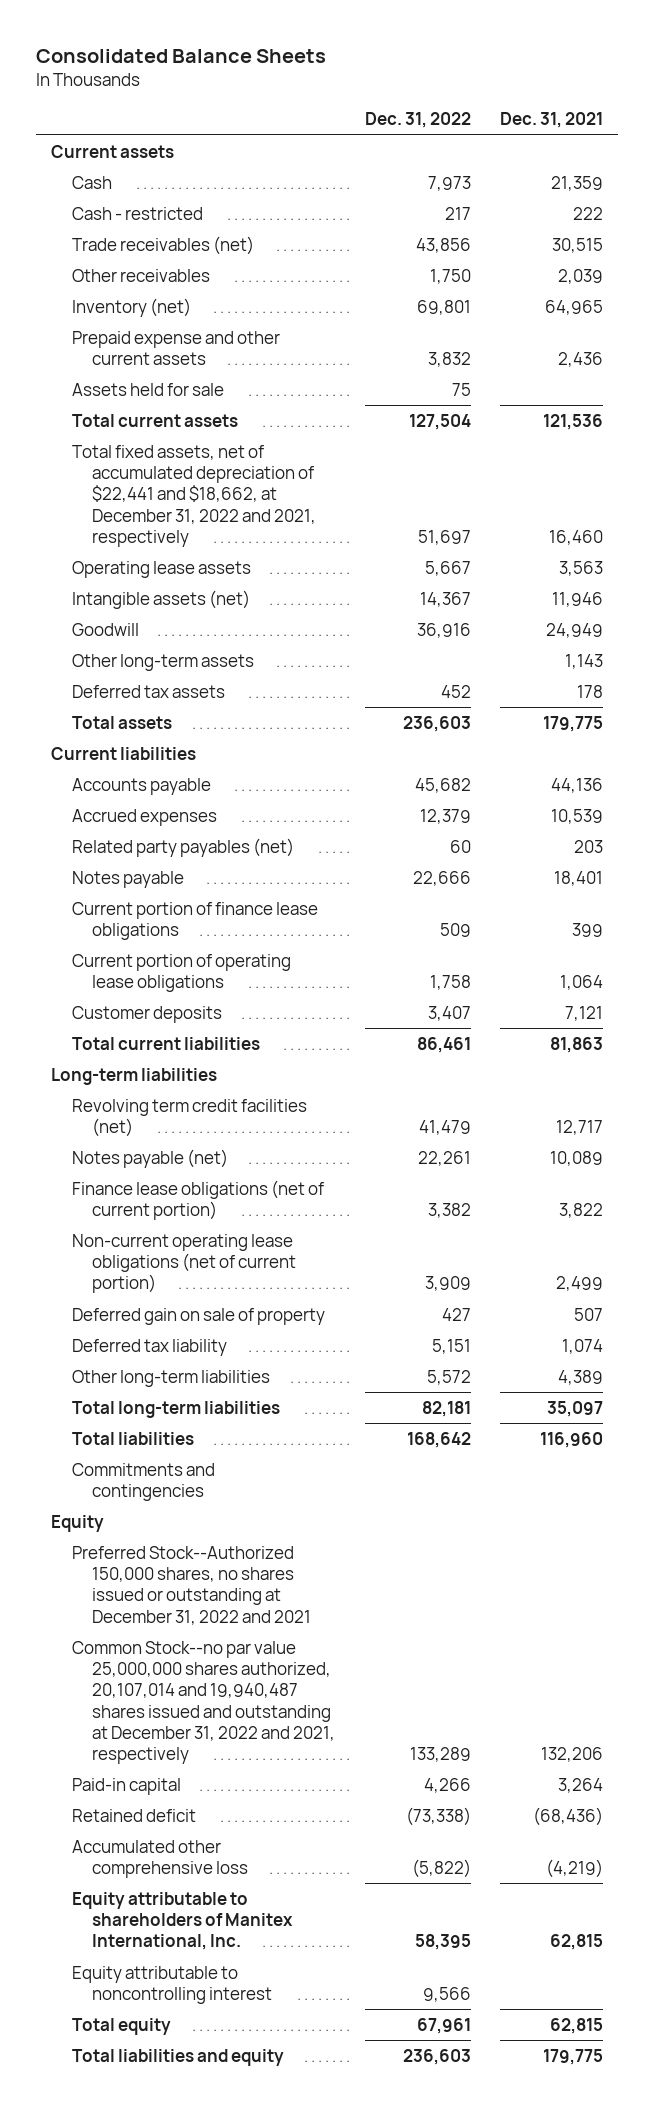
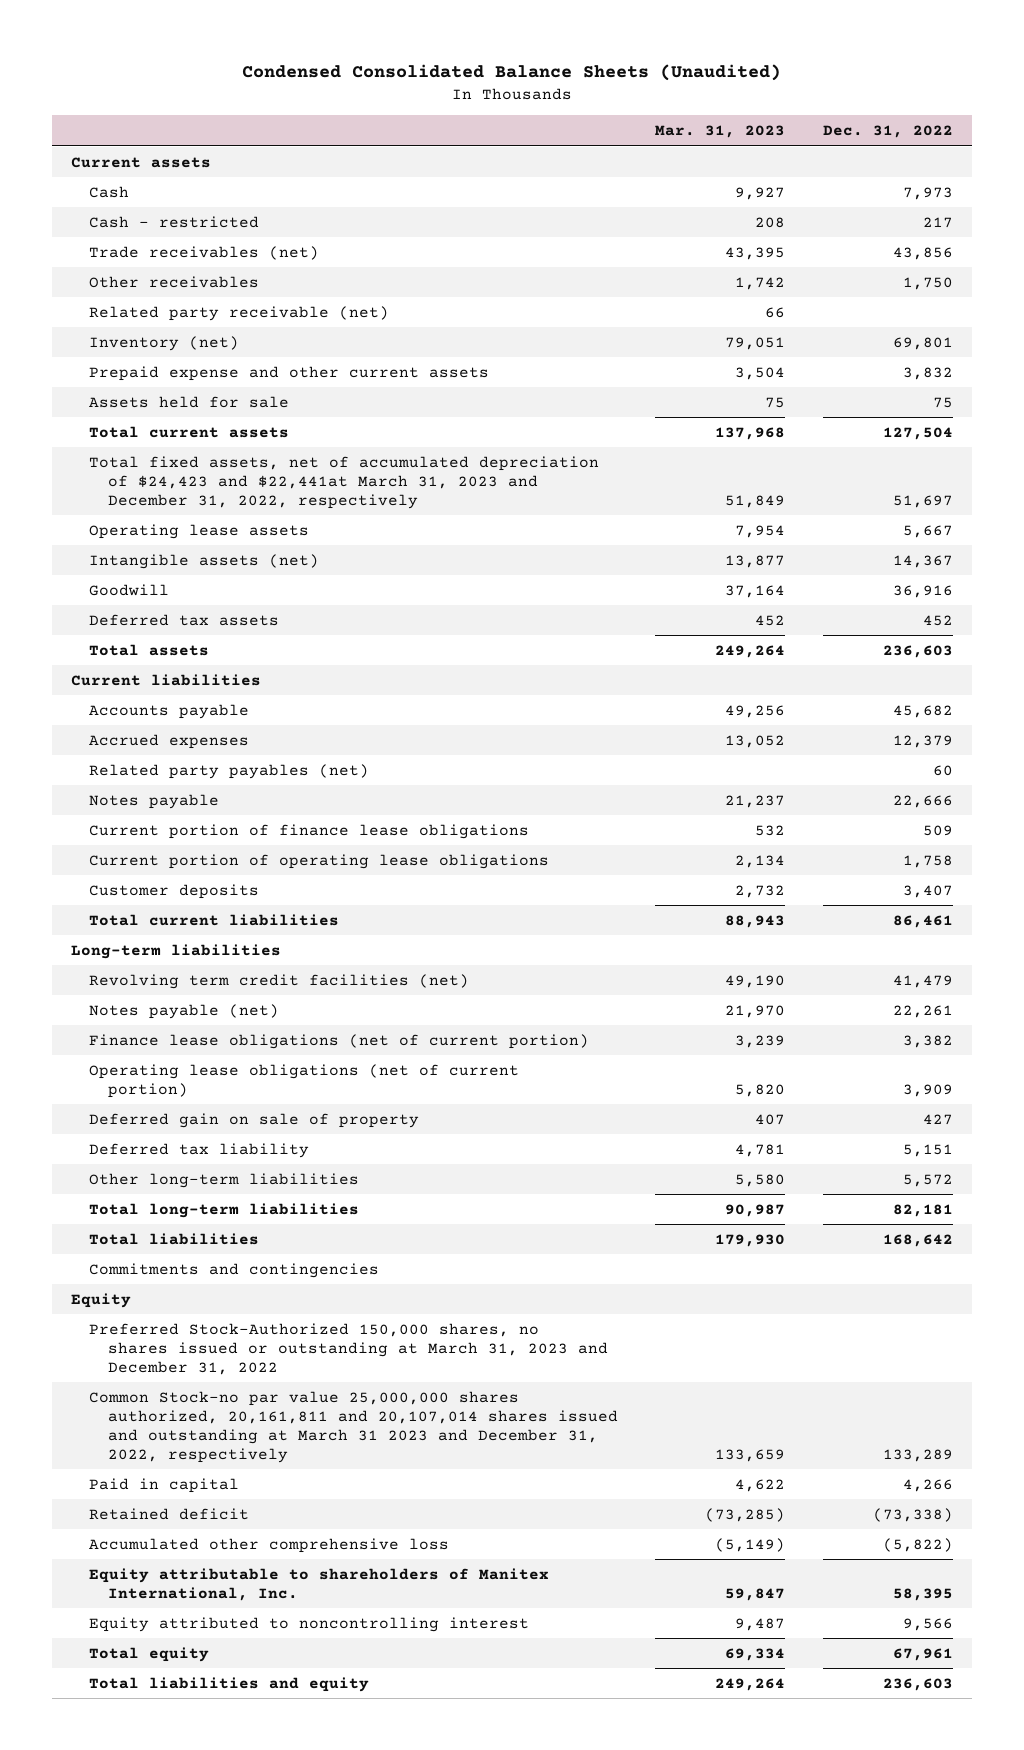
- Consolidated Balance Sheets
+ Condensed Consolidated Balance Sheets (Unaudited)
- | Dec. 31, 2022 | Dec. 31, 2021
+ | Mar. 31, 2023 | Dec. 31, 2022
+ Related party receivable (net) | 66 |
- Total fixed assets, net of accumulated depreciation of $22,441 and $18,662, at December 31, 2022 and 2021, respectively | 51,697 | 16,460
+ Total fixed assets, net of accumulated depreciation of $24,423 and $22,441at March 31, 2023 and December 31, 2022, respectively | 51,849 | 51,697
- Other long-term assets | | 1,143
- Non-current operating lease obligations (net of current portion) | 3,909 | 2,499
+ Operating lease obligations (net of current portion) | 5,820 | 3,909
- Preferred Stock--Authorized 150,000 shares, no shares issued or outstanding at December 31, 2022 and 2021
- Common Stock--no par value 25,000,000 shares authorized, 20,107,014 and 19,940,487 shares issued and outstanding at December 31, 2022 and 2021, respectively | 133,289 | 132,206
- Paid-in capital | 4,266 | 3,264
+ Preferred Stock-Authorized 150,000 shares, no shares issued or outstanding at March 31, 2023 and December 31, 2022
+ Common Stock-no par value 25,000,000 shares authorized, 20,161,811 and 20,107,014 shares issued and outstanding at March 31 2023 and December 31, 2022, respectively | 133,659 | 133,289
+ Paid in capital | 4,622 | 4,266
- Equity attributable to noncontrolling interest | 9,566 |
+ Equity attributed to noncontrolling interest | 9,487 | 9,566

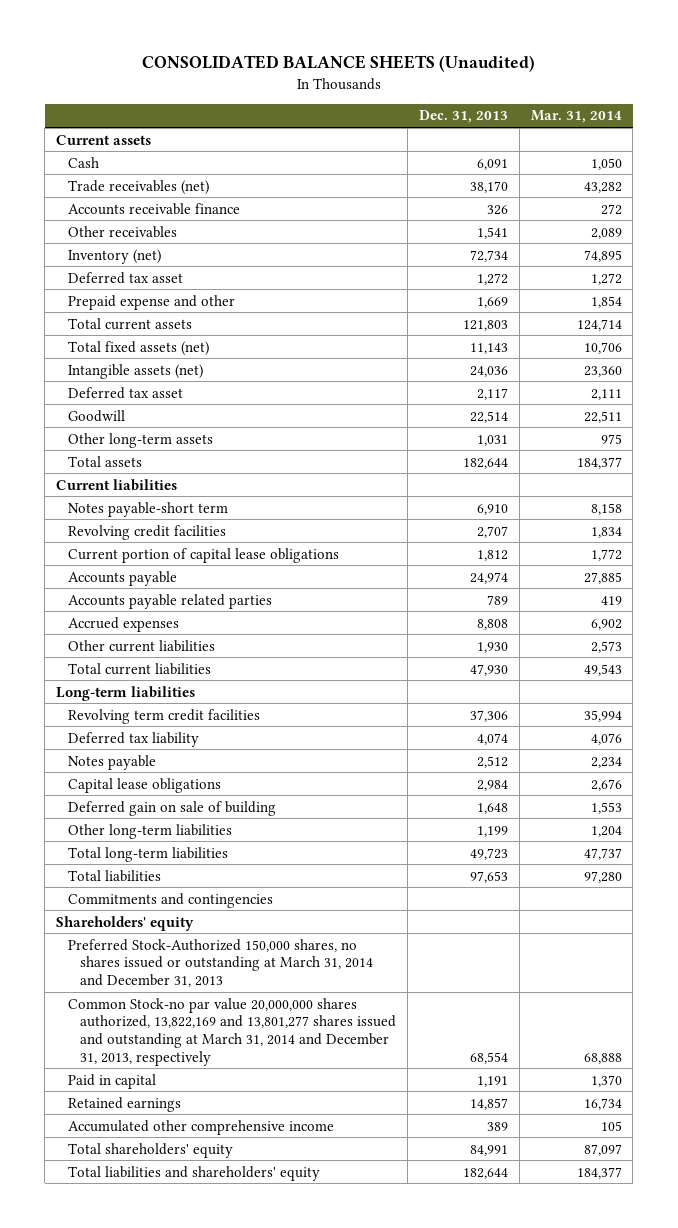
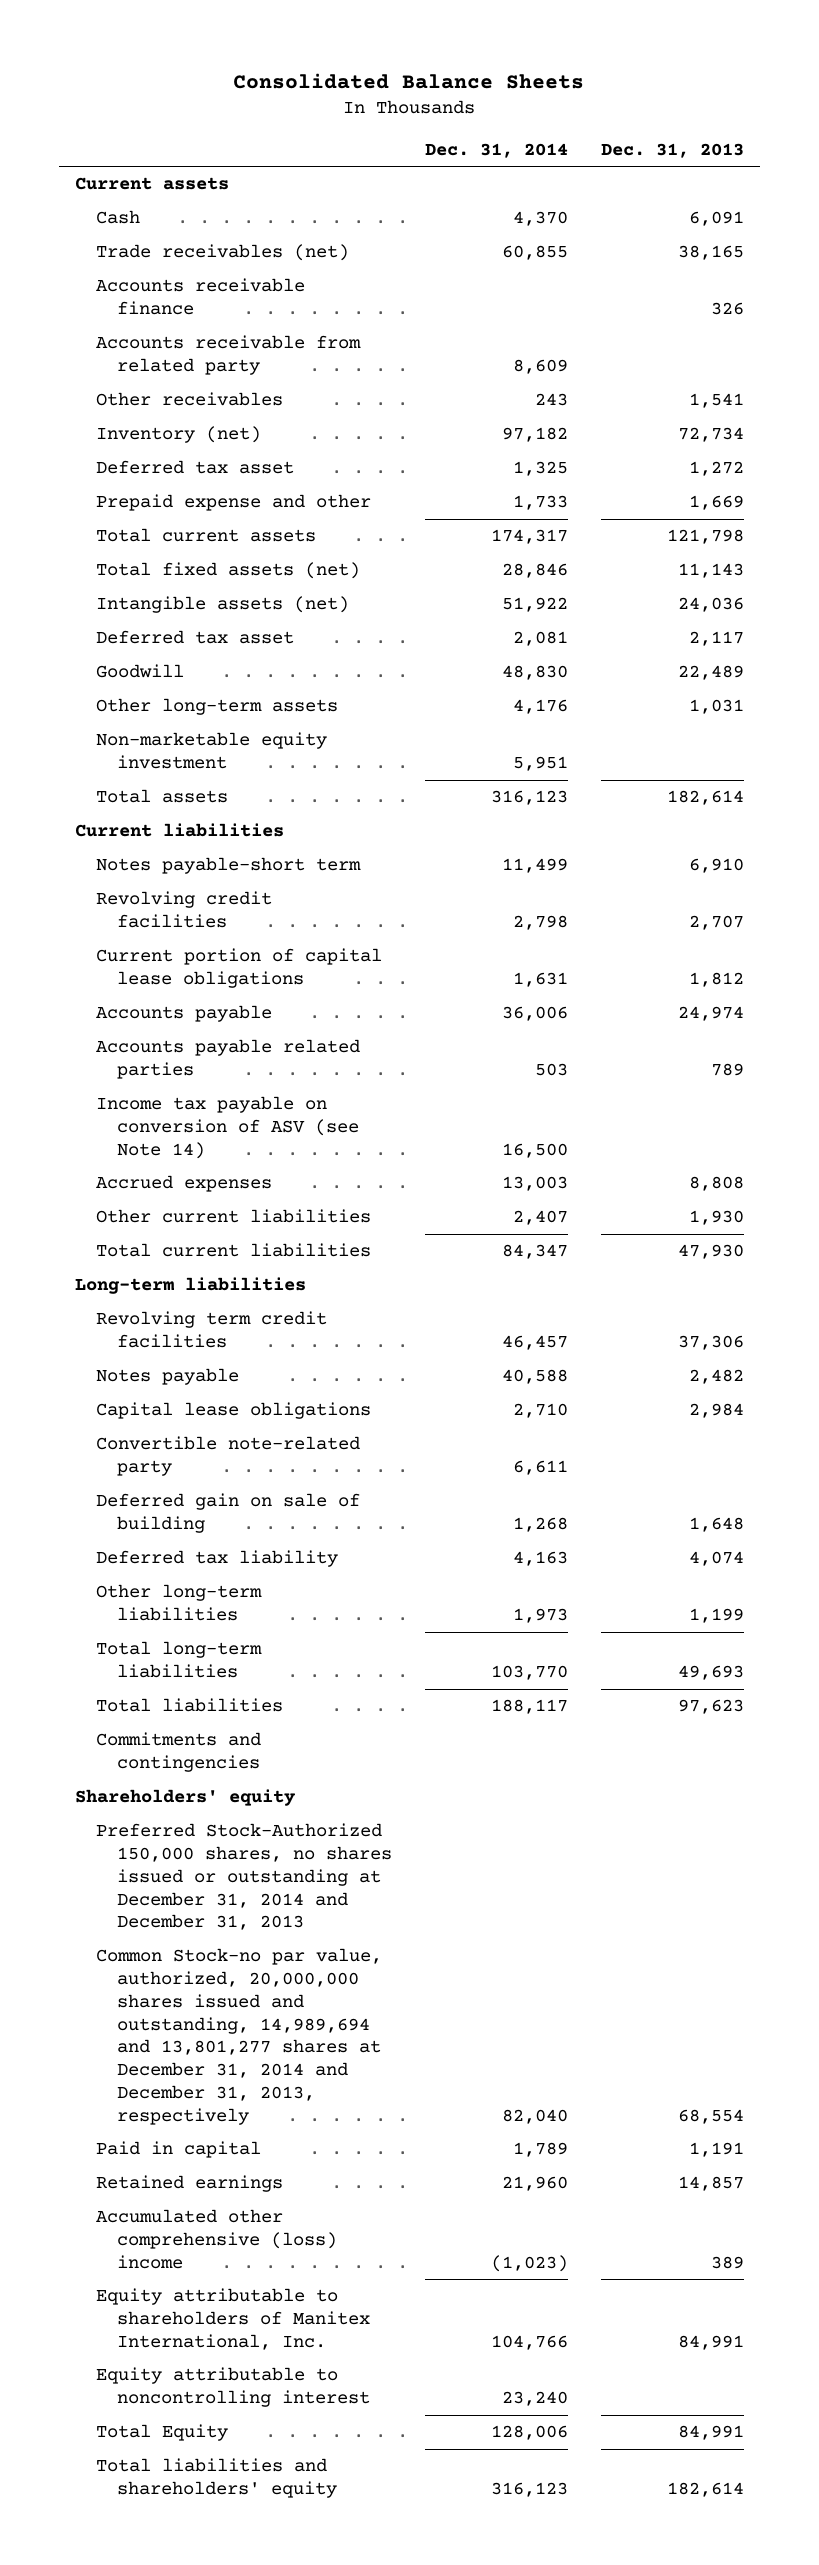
- CONSOLIDATED BALANCE SHEETS (Unaudited)
+ Consolidated Balance Sheets
- | Dec. 31, 2013 | Mar. 31, 2014
+ | Dec. 31, 2014 | Dec. 31, 2013
- Trade receivables (net) | 38,170 | 43,282
+ Trade receivables (net) | 60,855 | 38,165
+ Accounts receivable from related party | 8,609 |
- Total current assets | 121,803 | 124,714
+ Total current assets | 174,317 | 121,798
- Goodwill | 22,514 | 22,511
+ Goodwill | 48,830 | 22,489
- Total assets | 182,644 | 184,377
+ Non-marketable equity investment | 5,951 |
+ Total assets | 316,123 | 182,614
+ Income tax payable on conversion of ASV (see Note 14) | 16,500 |
- Notes payable | 2,512 | 2,234
+ Notes payable | 40,588 | 2,482
+ Convertible note-related party | 6,611 |
moved down: Deferred tax liability | 4,163 | 4,074
- Total long-term liabilities | 49,723 | 47,737
- Total liabilities | 97,653 | 97,280
+ Total long-term liabilities | 103,770 | 49,693
+ Total liabilities | 188,117 | 97,623
- Preferred Stock-Authorized 150,000 shares, no shares issued or outstanding at March 31, 2014 and December 31, 2013
- Common Stock-no par value 20,000,000 shares authorized, 13,822,169 and 13,801,277 shares issued and outstanding at March 31, 2014 and December 31, 2013, respectively | 68,554 | 68,888
+ Preferred Stock-Authorized 150,000 shares, no shares issued or outstanding at December 31, 2014 and December 31, 2013
+ Common Stock-no par value, authorized, 20,000,000 shares issued and outstanding, 14,989,694 and 13,801,277 shares at December 31, 2014 and December 31, 2013, respectively | 82,040 | 68,554
- Accumulated other comprehensive income | 389 | 105
- Total shareholders' equity | 84,991 | 87,097
- Total liabilities and shareholders' equity | 182,644 | 184,377
+ Accumulated other comprehensive (loss) income | (1,023) | 389
+ Equity attributable to shareholders of Manitex International, Inc. | 104,766 | 84,991
+ Equity attributable to noncontrolling interest | 23,240 |
+ Total Equity | 128,006 | 84,991
+ Total liabilities and shareholders' equity | 316,123 | 182,614

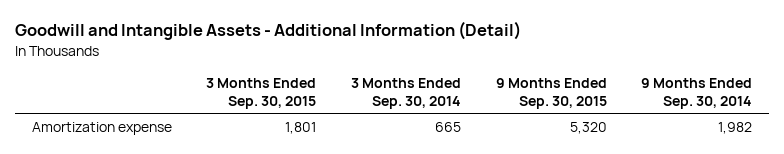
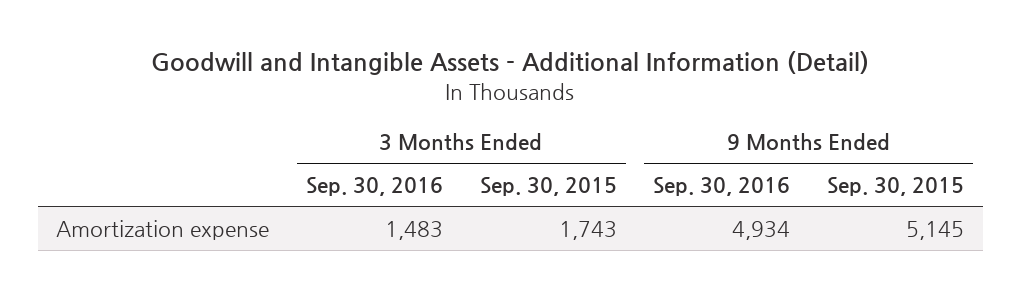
- | 3 Months Ended Sep. 30, 2015 | 3 Months Ended Sep. 30, 2014 | 9 Months Ended Sep. 30, 2015 | 9 Months Ended Sep. 30, 2014
+ | 3 Months Ended Sep. 30, 2016 | 3 Months Ended Sep. 30, 2015 | 9 Months Ended Sep. 30, 2016 | 9 Months Ended Sep. 30, 2015
- Amortization expense | 1,801 | 665 | 5,320 | 1,982
+ Amortization expense | 1,483 | 1,743 | 4,934 | 5,145

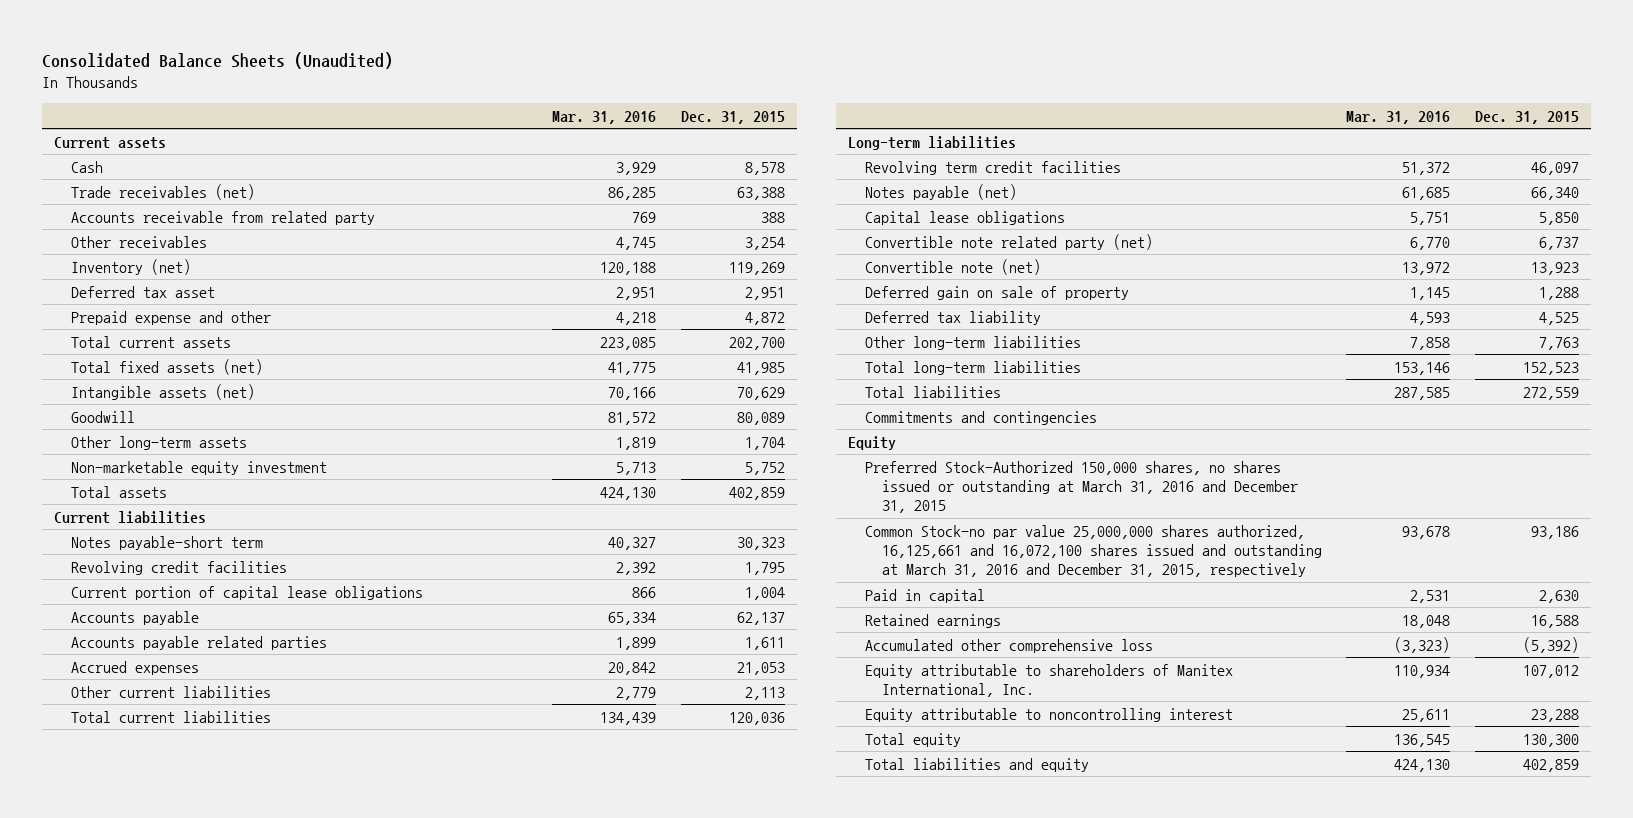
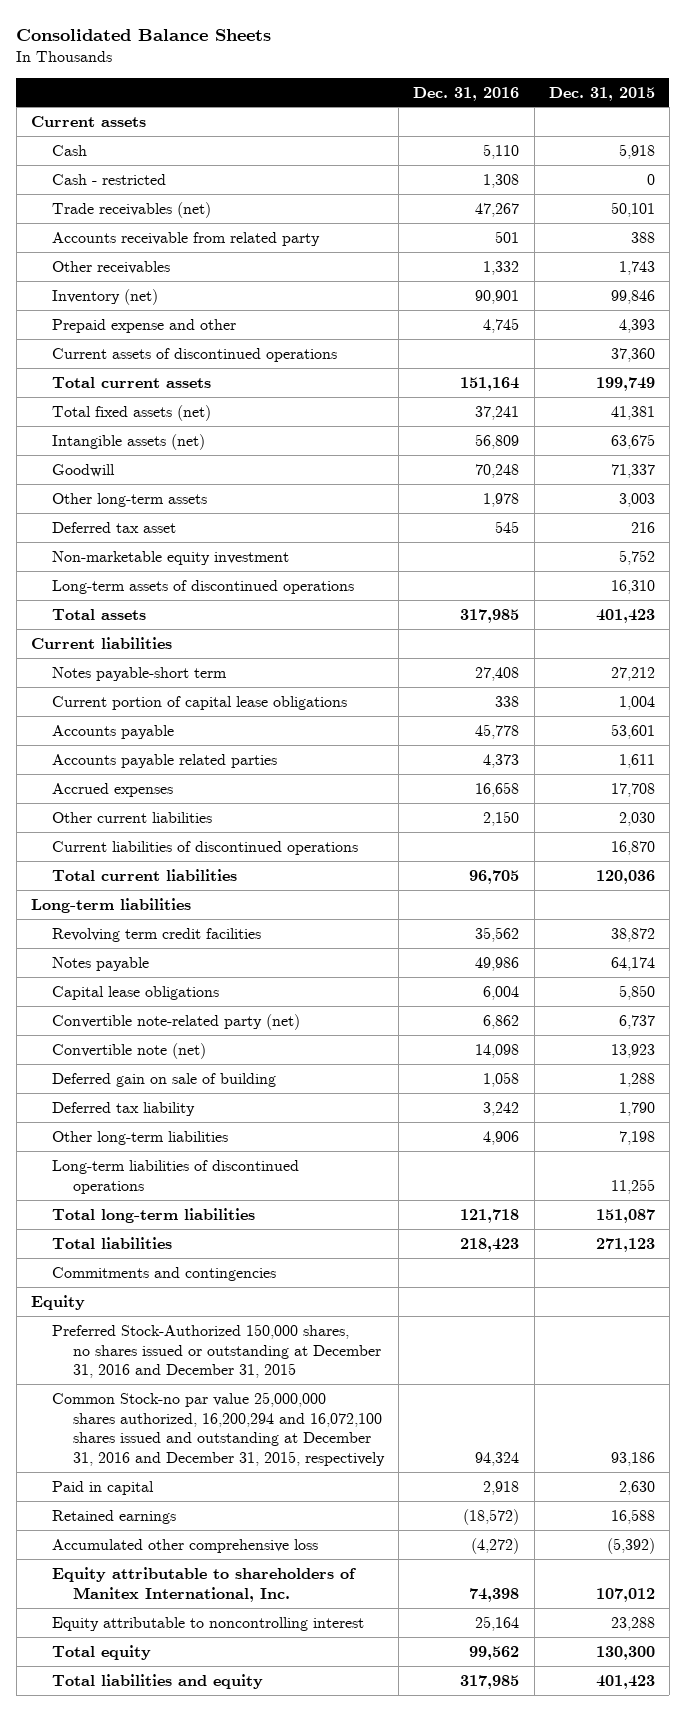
- Consolidated Balance Sheets (Unaudited)
+ Consolidated Balance Sheets
- | Mar. 31, 2016 | Dec. 31, 2015
+ | Dec. 31, 2016 | Dec. 31, 2015
- Cash | 3,929 | 8,578
- Trade receivables (net) | 86,285 | 63,388
+ Cash | 5,110 | 5,918
+ Cash - restricted | 1,308 | 0
+ Trade receivables (net) | 47,267 | 50,101
- Other receivables | 4,745 | 3,254
- Inventory (net) | 120,188 | 119,269
- Deferred tax asset | 2,951 | 2,951
- Prepaid expense and other | 4,218 | 4,872
- Total current assets | 223,085 | 202,700
- Total fixed assets (net) | 41,775 | 41,985
- Intangible assets (net) | 70,166 | 70,629
- Goodwill | 81,572 | 80,089
- Other long-term assets | 1,819 | 1,704
+ Other receivables | 1,332 | 1,743
+ Inventory (net) | 90,901 | 99,846
+ Prepaid expense and other | 4,745 | 4,393
+ Current assets of discontinued operations | | 37,360
+ Total current assets | 151,164 | 199,749
+ Total fixed assets (net) | 37,241 | 41,381
+ Intangible assets (net) | 56,809 | 63,675
+ Goodwill | 70,248 | 71,337
+ Other long-term assets | 1,978 | 3,003
+ Deferred tax asset | 545 | 216
- Total assets | 424,130 | 402,859
+ Long-term assets of discontinued operations | | 16,310
+ Total assets | 317,985 | 401,423
- Notes payable-short term | 40,327 | 30,323
- Revolving credit facilities | 2,392 | 1,795
+ Notes payable-short term | 27,408 | 27,212
- Accounts payable | 65,334 | 62,137
+ Accounts payable | 45,778 | 53,601
- Accrued expenses | 20,842 | 21,053
- Other current liabilities | 2,779 | 2,113
+ Accrued expenses | 16,658 | 17,708
+ Other current liabilities | 2,150 | 2,030
+ Current liabilities of discontinued operations | | 16,870
- Revolving term credit facilities | 51,372 | 46,097
- Notes payable (net) | 61,685 | 66,340
+ Revolving term credit facilities | 35,562 | 38,872
+ Notes payable | 49,986 | 64,174
- Convertible note related party (net) | 6,770 | 6,737
+ Convertible note-related party (net) | 6,862 | 6,737
- Deferred gain on sale of property | 1,145 | 1,288
- Deferred tax liability | 4,593 | 4,525
- Other long-term liabilities | 7,858 | 7,763
- Total long-term liabilities | 153,146 | 152,523
- Total liabilities | 287,585 | 272,559
+ Deferred gain on sale of building | 1,058 | 1,288
+ Deferred tax liability | 3,242 | 1,790
+ Other long-term liabilities | 4,906 | 7,198
+ Long-term liabilities of discontinued operations | | 11,255
+ Total long-term liabilities | 121,718 | 151,087
+ Total liabilities | 218,423 | 271,123
- Preferred Stock-Authorized 150,000 shares, no shares issued or outstanding at March 31, 2016 and December 31, 2015
- Common Stock-no par value 25,000,000 shares authorized, 16,125,661 and 16,072,100 shares issued and outstanding at March 31, 2016 and December 31, 2015, respectively | 93,678 | 93,186
+ Preferred Stock-Authorized 150,000 shares, no shares issued or outstanding at December 31, 2016 and December 31, 2015
+ Common Stock-no par value 25,000,000 shares authorized, 16,200,294 and 16,072,100 shares issued and outstanding at December 31, 2016 and December 31, 2015, respectively | 94,324 | 93,186
- Total liabilities and equity | 424,130 | 402,859
+ Total liabilities and equity | 317,985 | 401,423

